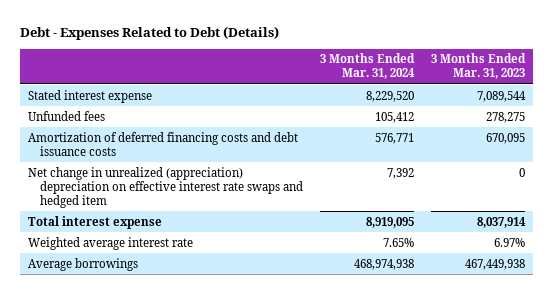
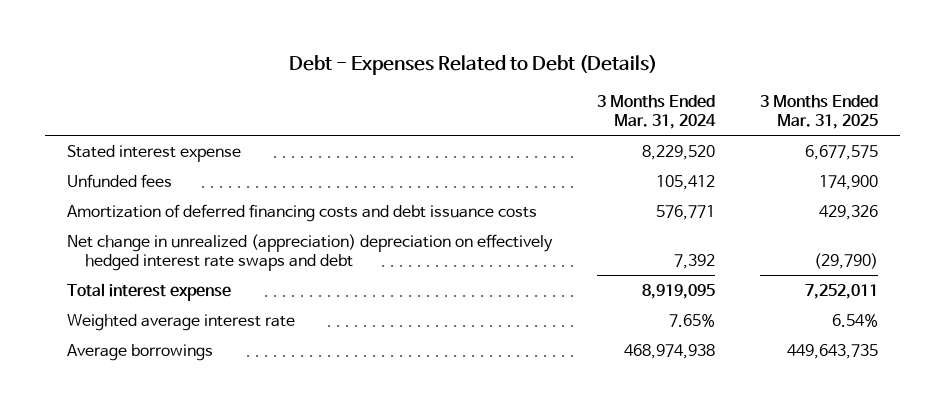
- | 3 Months Ended Mar. 31, 2024 | 3 Months Ended Mar. 31, 2023
+ | 3 Months Ended Mar. 31, 2024 | 3 Months Ended Mar. 31, 2025
- Net change in unrealized (appreciation) depreciation on effective interest rate swaps and hedged item | 7,392 | 0
+ Net change in unrealized (appreciation) depreciation on effectively hedged interest rate swaps and debt | 7,392 | (29,790)

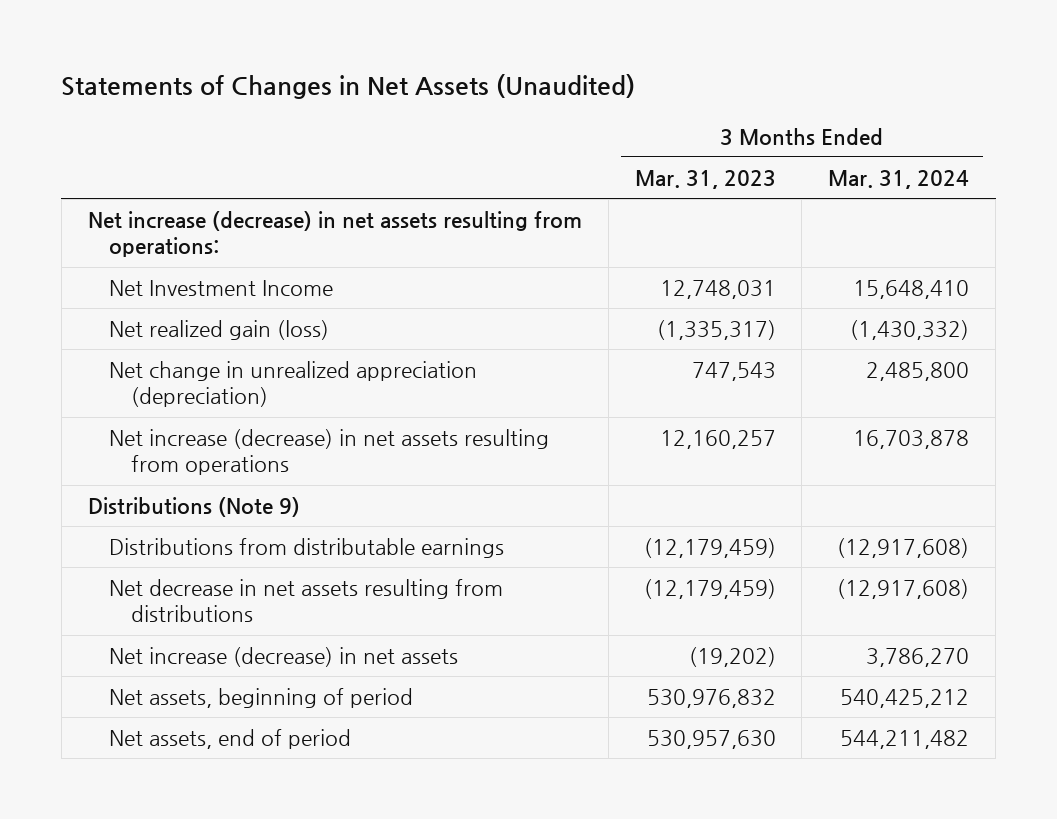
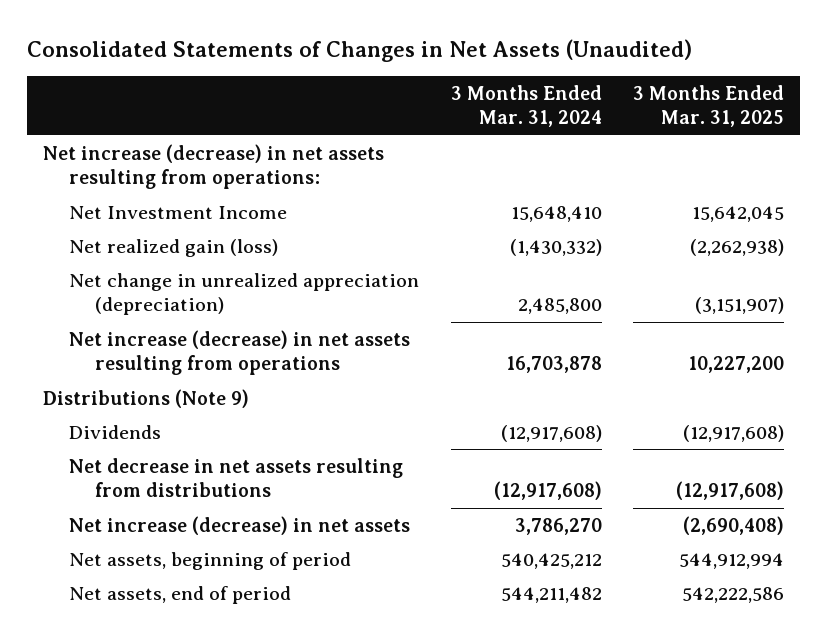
- Statements of Changes in Net Assets (Unaudited)
+ Consolidated Statements of Changes in Net Assets (Unaudited)
- | 3 Months Ended Mar. 31, 2023 | 3 Months Ended Mar. 31, 2024
+ | 3 Months Ended Mar. 31, 2024 | 3 Months Ended Mar. 31, 2025
- Distributions from distributable earnings | (12,179,459) | (12,917,608)
+ Dividends | (12,917,608) | (12,917,608)

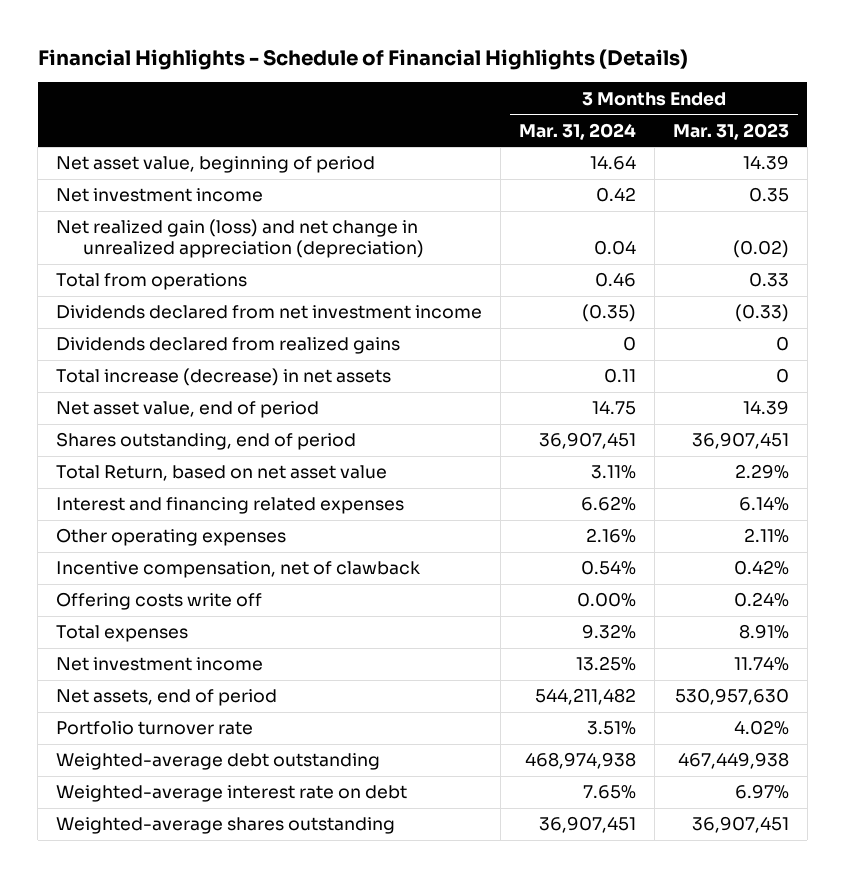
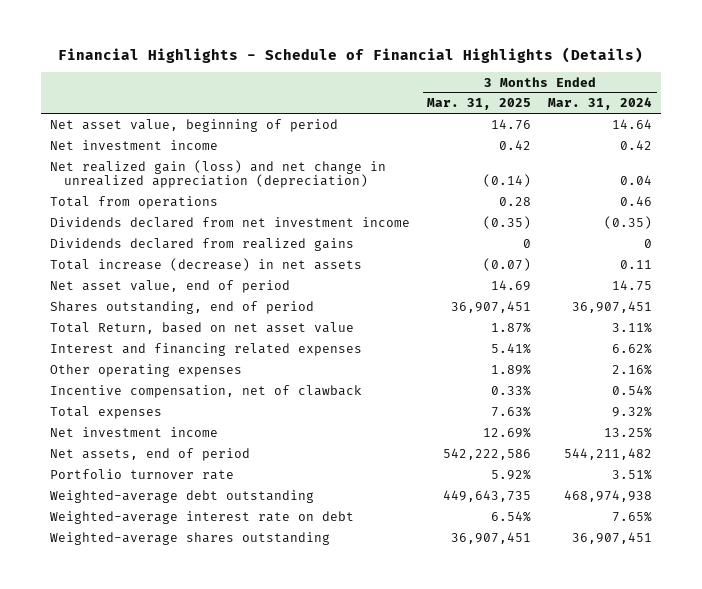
- | 3 Months Ended Mar. 31, 2024 | 3 Months Ended Mar. 31, 2023
+ | 3 Months Ended Mar. 31, 2025 | 3 Months Ended Mar. 31, 2024
- Offering costs write off | 0.00% | 0.24%

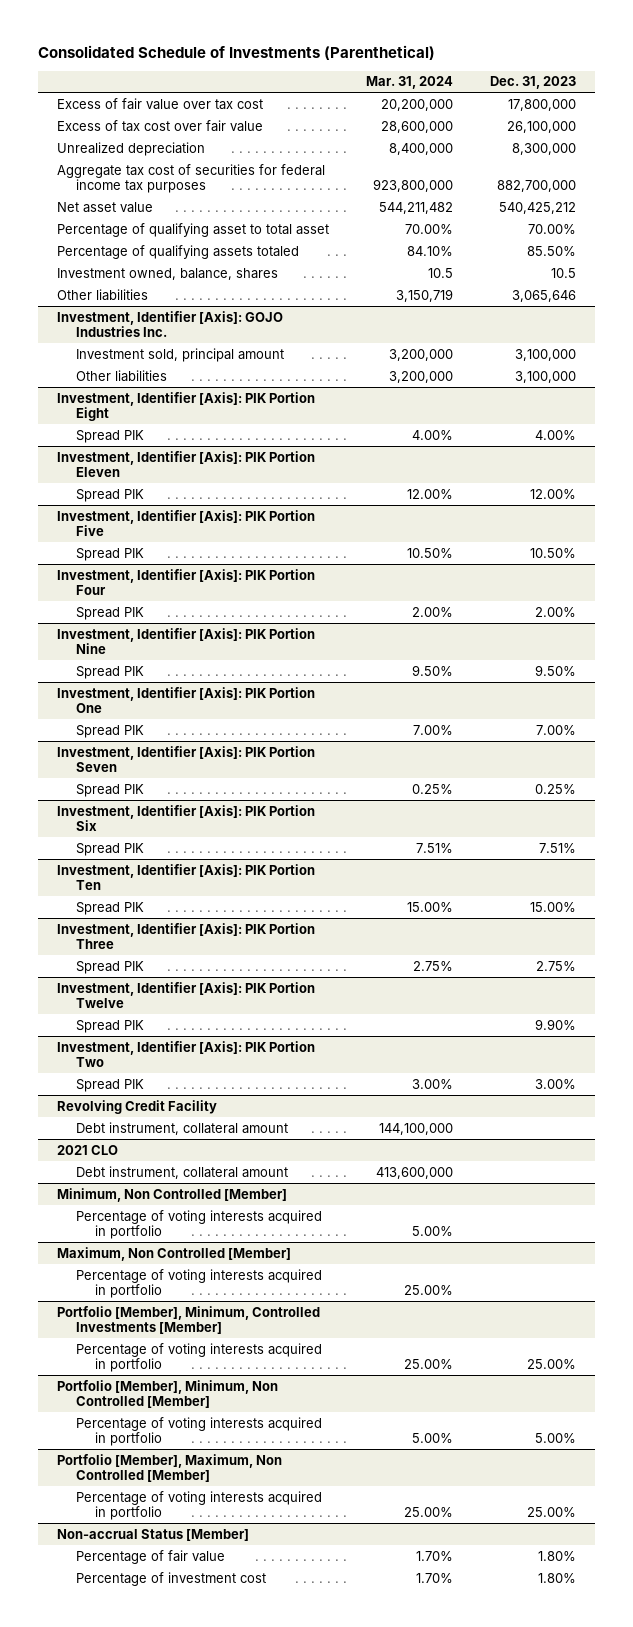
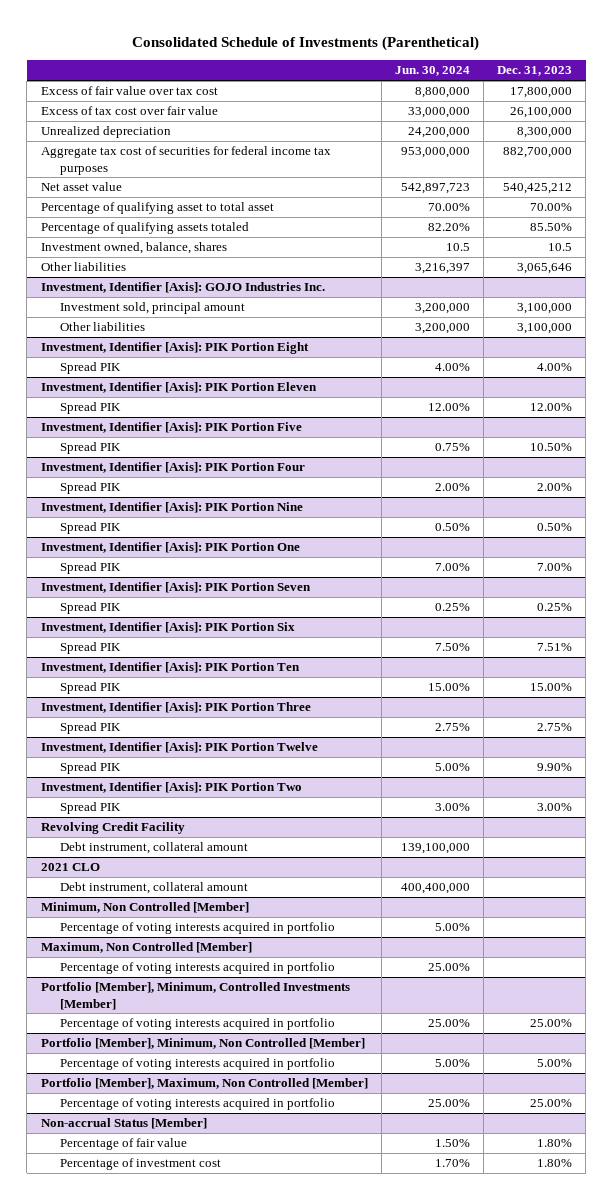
- | Mar. 31, 2024 | Dec. 31, 2023
+ | Jun. 30, 2024 | Dec. 31, 2023
@ Investment, Identifier [Axis]: PIK Portion Nine
- Spread PIK | 9.50% | 9.50%
+ Spread PIK | 0.50% | 0.50%

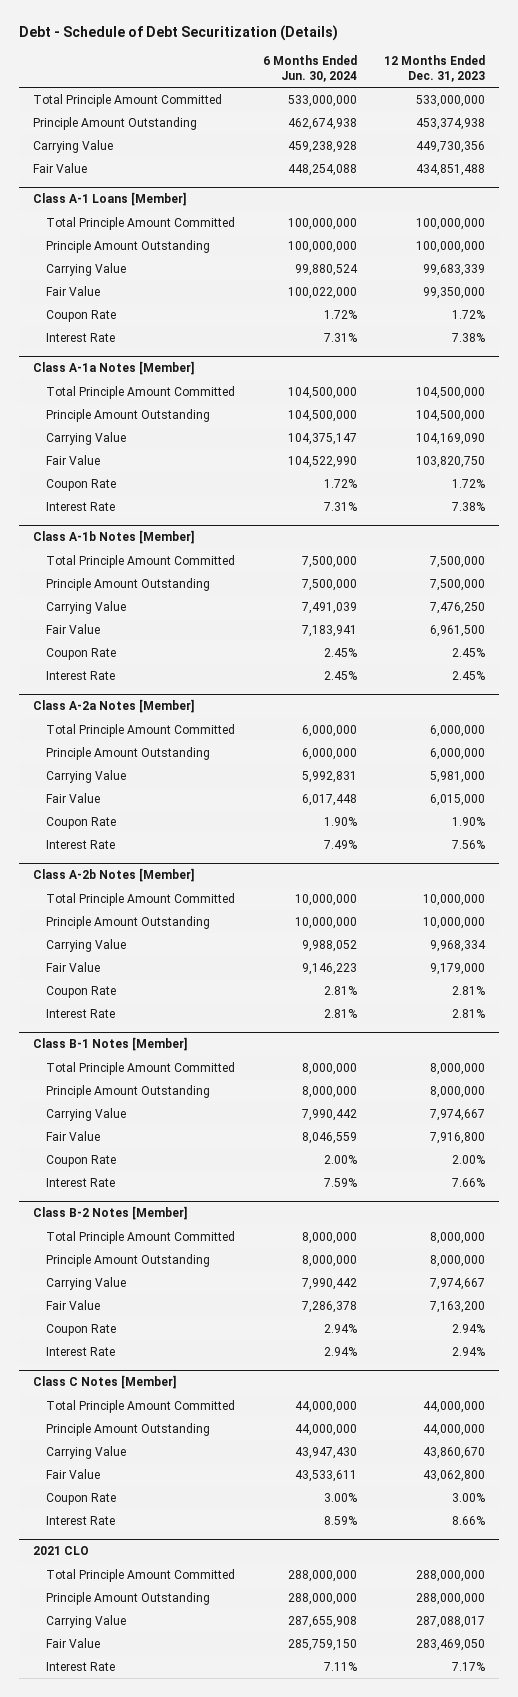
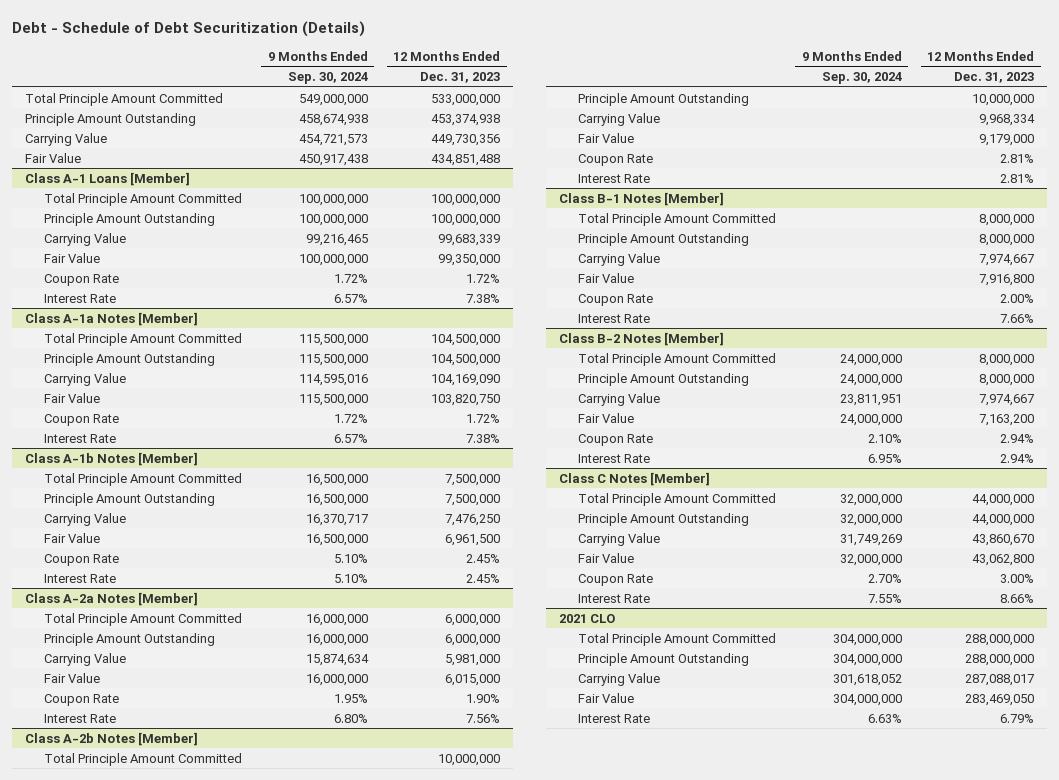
- | 6 Months Ended Jun. 30, 2024 | 12 Months Ended Dec. 31, 2023
+ | 9 Months Ended Sep. 30, 2024 | 12 Months Ended Dec. 31, 2023
@ 2021 CLO
- Interest Rate | 7.11% | 7.17%
+ Interest Rate | 6.63% | 6.79%

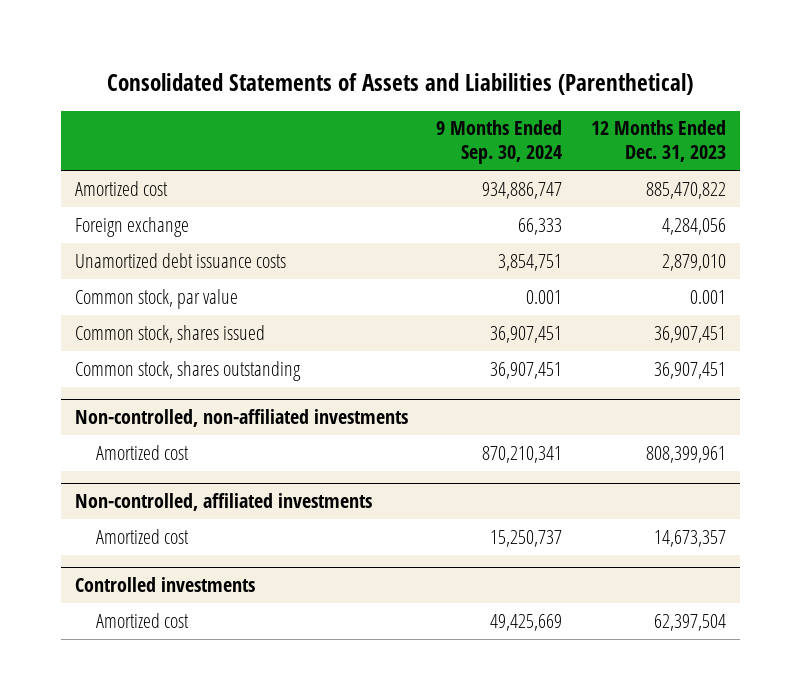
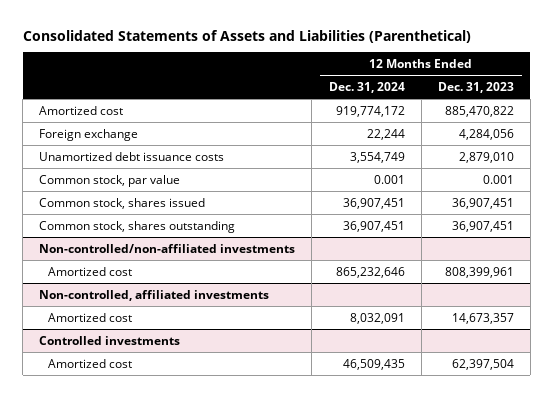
- | 9 Months Ended Sep. 30, 2024 | 12 Months Ended Dec. 31, 2023
+ | 12 Months Ended Dec. 31, 2024 | 12 Months Ended Dec. 31, 2023
- Non-controlled, non-affiliated investments
+ Non-controlled/non-affiliated investments

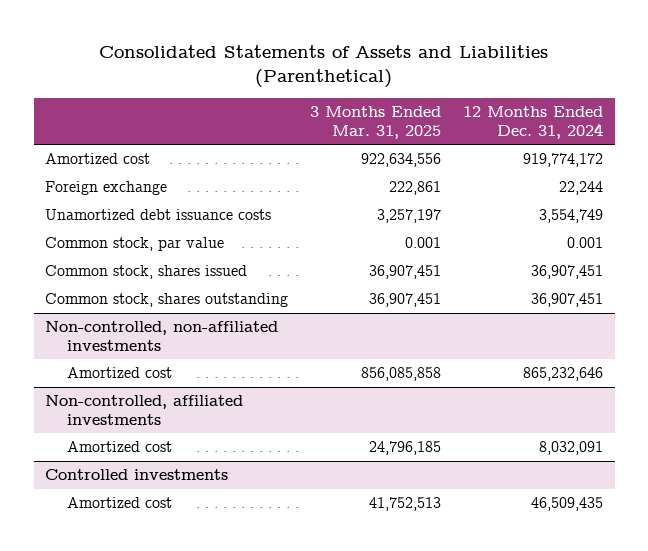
- | 12 Months Ended Dec. 31, 2024 | 12 Months Ended Dec. 31, 2023
+ | 3 Months Ended Mar. 31, 2025 | 12 Months Ended Dec. 31, 2024
- Non-controlled/non-affiliated investments
+ Non-controlled, non-affiliated investments

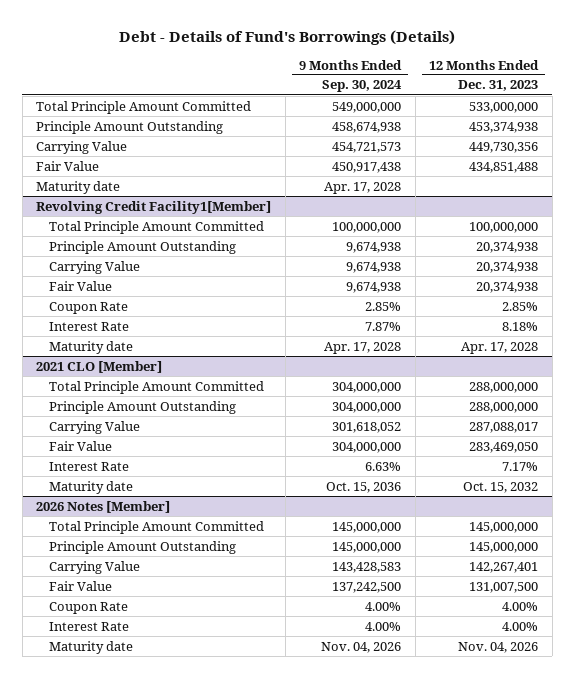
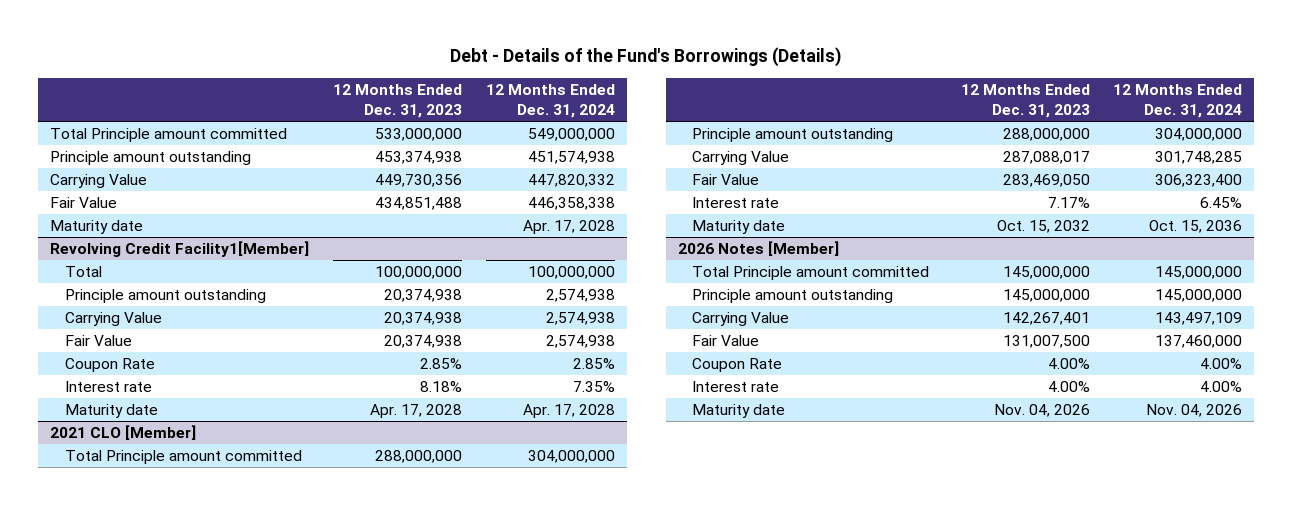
- Debt - Details of Fund's Borrowings (Details)
+ Debt - Details of the Fund's Borrowings (Details)
- | 9 Months Ended Sep. 30, 2024 | 12 Months Ended Dec. 31, 2023
+ | 12 Months Ended Dec. 31, 2023 | 12 Months Ended Dec. 31, 2024
- Total Principle Amount Committed | 549,000,000 | 533,000,000
- Principle Amount Outstanding | 458,674,938 | 453,374,938
+ Total Principle amount committed | 533,000,000 | 549,000,000
+ Principle amount outstanding | 453,374,938 | 451,574,938
@ Revolving Credit Facility1[Member]
- Total Principle Amount Committed | 100,000,000 | 100,000,000
- Principle Amount Outstanding | 9,674,938 | 20,374,938
+ Total | 100,000,000 | 100,000,000
+ Principle amount outstanding | 20,374,938 | 2,574,938
- Interest Rate | 7.87% | 8.18%
+ Interest rate | 8.18% | 7.35%
@ 2021 CLO [Member]
- Total Principle Amount Committed | 304,000,000 | 288,000,000
- Principle Amount Outstanding | 304,000,000 | 288,000,000
+ Total Principle amount committed | 288,000,000 | 304,000,000
+ Principle amount outstanding | 288,000,000 | 304,000,000
- Interest Rate | 6.63% | 7.17%
+ Interest rate | 7.17% | 6.45%
@ 2026 Notes [Member]
- Total Principle Amount Committed | 145,000,000 | 145,000,000
- Principle Amount Outstanding | 145,000,000 | 145,000,000
+ Total Principle amount committed | 145,000,000 | 145,000,000
+ Principle amount outstanding | 145,000,000 | 145,000,000
- Interest Rate | 4.00% | 4.00%
+ Interest rate | 4.00% | 4.00%

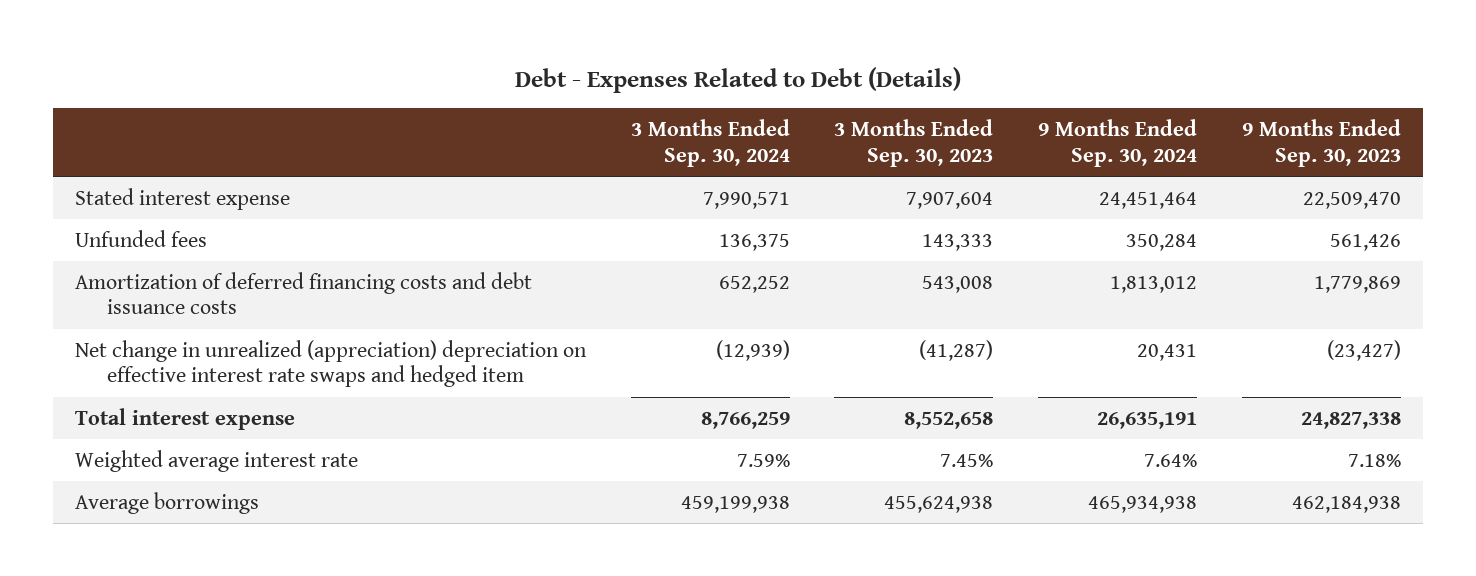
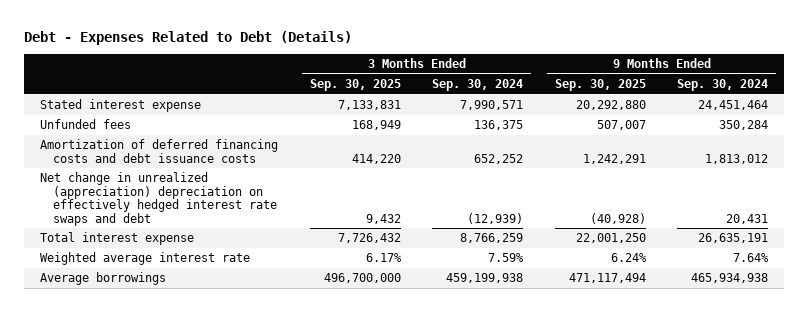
- | 3 Months Ended Sep. 30, 2024 | 3 Months Ended Sep. 30, 2023 | 9 Months Ended Sep. 30, 2024 | 9 Months Ended Sep. 30, 2023
+ | 3 Months Ended Sep. 30, 2025 | 3 Months Ended Sep. 30, 2024 | 9 Months Ended Sep. 30, 2025 | 9 Months Ended Sep. 30, 2024
- Net change in unrealized (appreciation) depreciation on effective interest rate swaps and hedged item | (12,939) | (41,287) | 20,431 | (23,427)
+ Net change in unrealized (appreciation) depreciation on effectively hedged interest rate swaps and debt | 9,432 | (12,939) | (40,928) | 20,431

